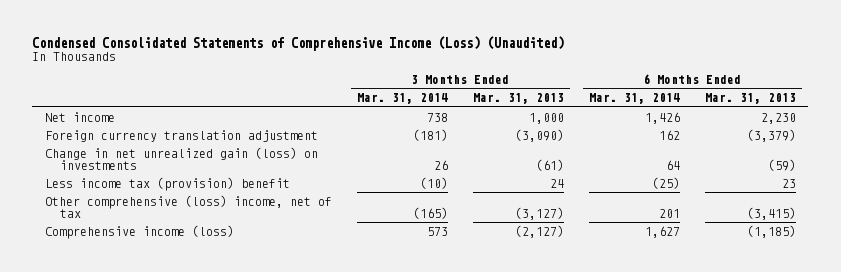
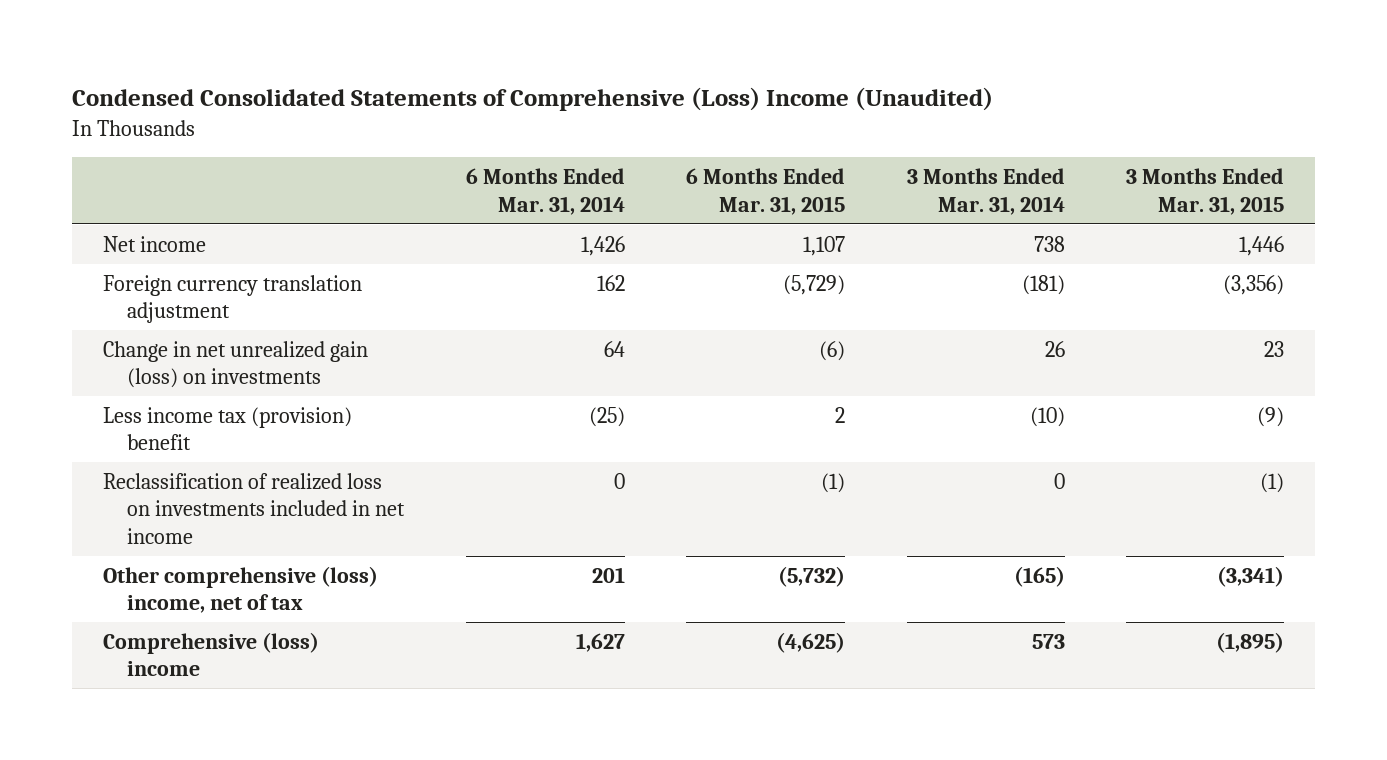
- Condensed Consolidated Statements of Comprehensive Income (Loss) (Unaudited)
+ Condensed Consolidated Statements of Comprehensive (Loss) Income (Unaudited)
- | 3 Months Ended Mar. 31, 2014 | 3 Months Ended Mar. 31, 2013 | 6 Months Ended Mar. 31, 2014 | 6 Months Ended Mar. 31, 2013
+ | 6 Months Ended Mar. 31, 2014 | 6 Months Ended Mar. 31, 2015 | 3 Months Ended Mar. 31, 2014 | 3 Months Ended Mar. 31, 2015
+ Reclassification of realized loss on investments included in net income | 0 | (1) | 0 | (1)
- Comprehensive income (loss) | 573 | (2,127) | 1,627 | (1,185)
+ Comprehensive (loss) income | 1,627 | (4,625) | 573 | (1,895)

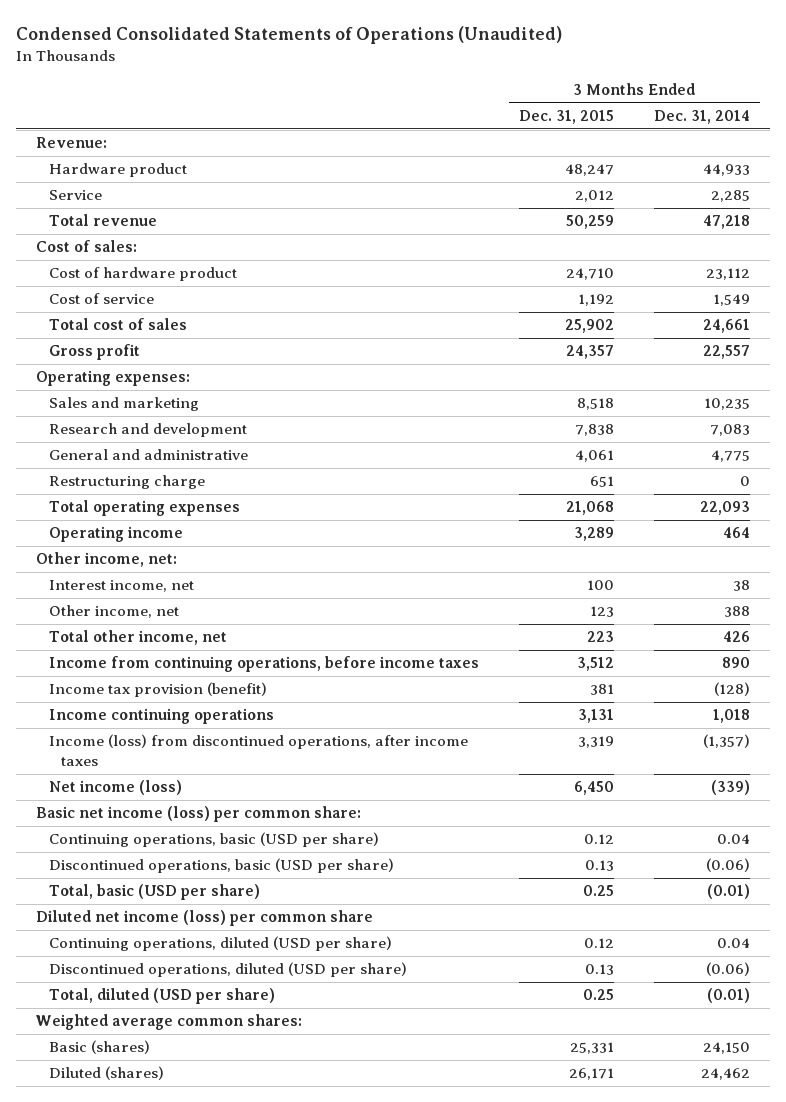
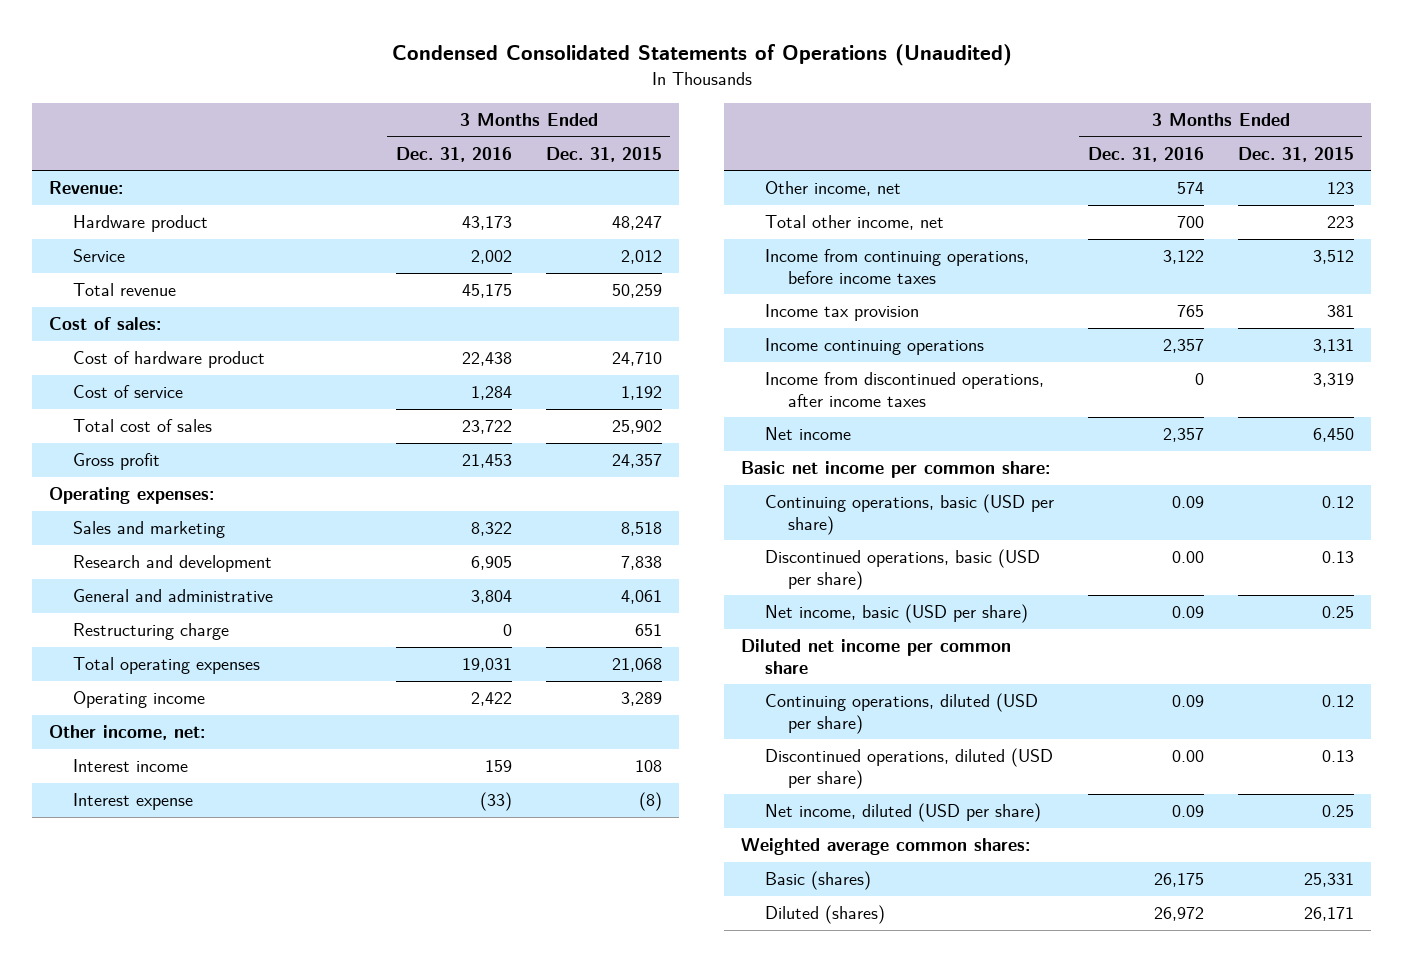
- | 3 Months Ended Dec. 31, 2015 | 3 Months Ended Dec. 31, 2014
+ | 3 Months Ended Dec. 31, 2016 | 3 Months Ended Dec. 31, 2015
- Interest income, net | 100 | 38
+ Interest income | 159 | 108
+ Interest expense | (33) | (8)
- Income tax provision (benefit) | 381 | (128)
+ Income tax provision | 765 | 381
- Income (loss) from discontinued operations, after income taxes | 3,319 | (1,357)
- Net income (loss) | 6,450 | (339)
- Basic net income (loss) per common share:
+ Income from discontinued operations, after income taxes | 0 | 3,319
+ Net income | 2,357 | 6,450
+ Basic net income per common share:
- Total, basic (USD per share) | 0.25 | (0.01)
- Diluted net income (loss) per common share
+ Net income, basic (USD per share) | 0.09 | 0.25
+ Diluted net income per common share
- Total, diluted (USD per share) | 0.25 | (0.01)
+ Net income, diluted (USD per share) | 0.09 | 0.25

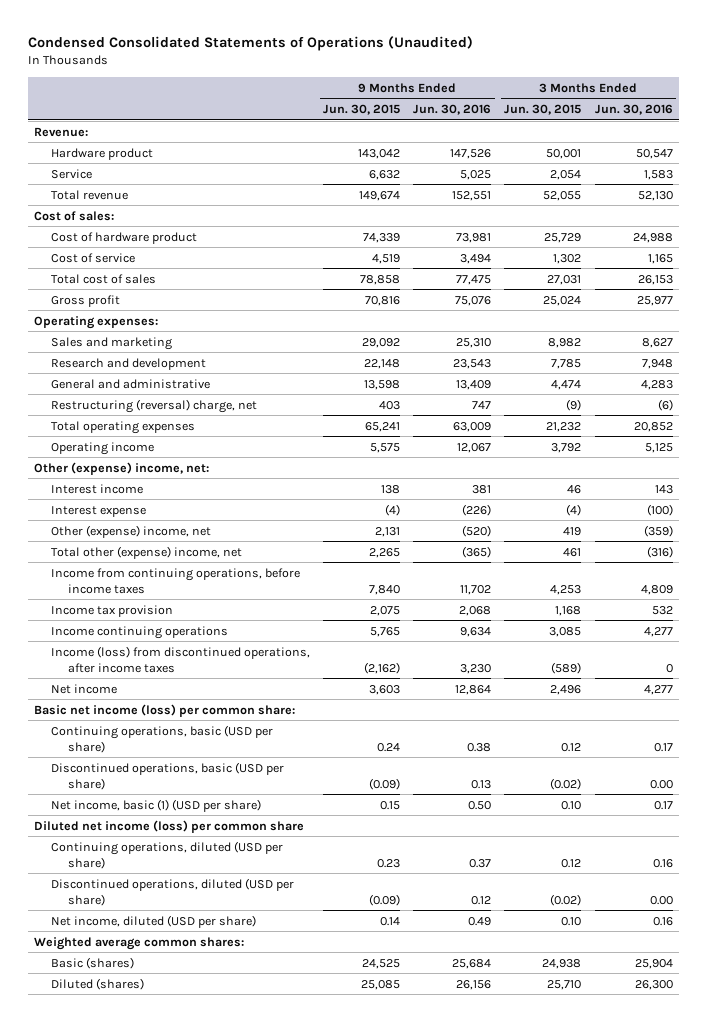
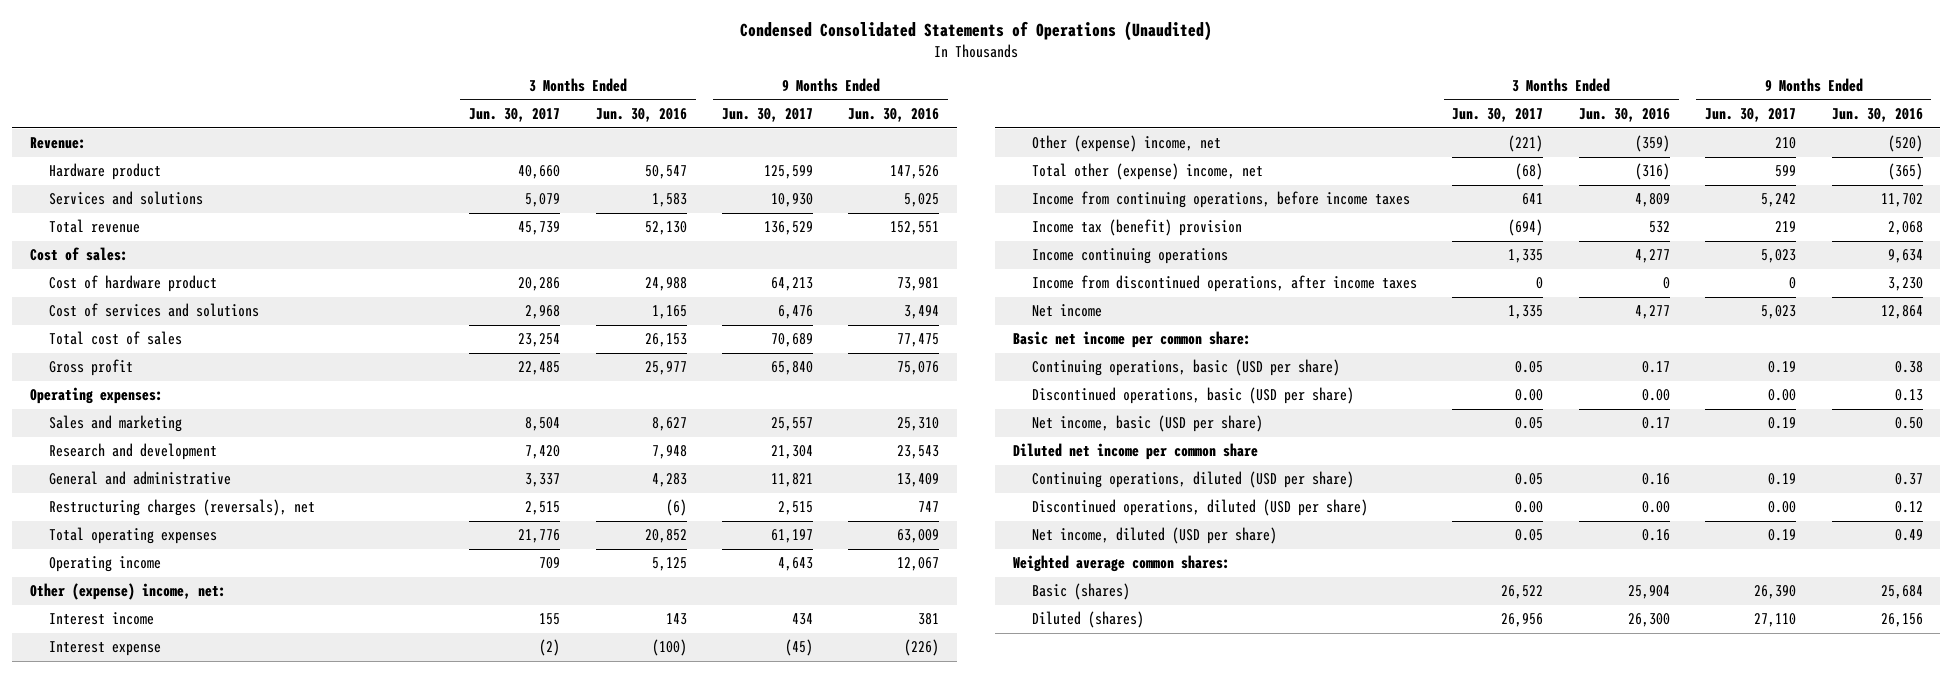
- | 9 Months Ended Jun. 30, 2015 | 9 Months Ended Jun. 30, 2016 | 3 Months Ended Jun. 30, 2015 | 3 Months Ended Jun. 30, 2016
+ | 3 Months Ended Jun. 30, 2017 | 3 Months Ended Jun. 30, 2016 | 9 Months Ended Jun. 30, 2017 | 9 Months Ended Jun. 30, 2016
- Service | 6,632 | 5,025 | 2,054 | 1,583
+ Services and solutions | 5,079 | 1,583 | 10,930 | 5,025
- Cost of service | 4,519 | 3,494 | 1,302 | 1,165
+ Cost of services and solutions | 2,968 | 1,165 | 6,476 | 3,494
- Restructuring (reversal) charge, net | 403 | 747 | (9) | (6)
+ Restructuring charges (reversals), net | 2,515 | (6) | 2,515 | 747
- Income tax provision | 2,075 | 2,068 | 1,168 | 532
+ Income tax (benefit) provision | (694) | 532 | 219 | 2,068
- Income (loss) from discontinued operations, after income taxes | (2,162) | 3,230 | (589) | 0
+ Income from discontinued operations, after income taxes | 0 | 0 | 0 | 3,230
- Basic net income (loss) per common share:
+ Basic net income per common share:
- Net income, basic (1) (USD per share) | 0.15 | 0.50 | 0.10 | 0.17
- Diluted net income (loss) per common share
+ Net income, basic (USD per share) | 0.05 | 0.17 | 0.19 | 0.50
+ Diluted net income per common share

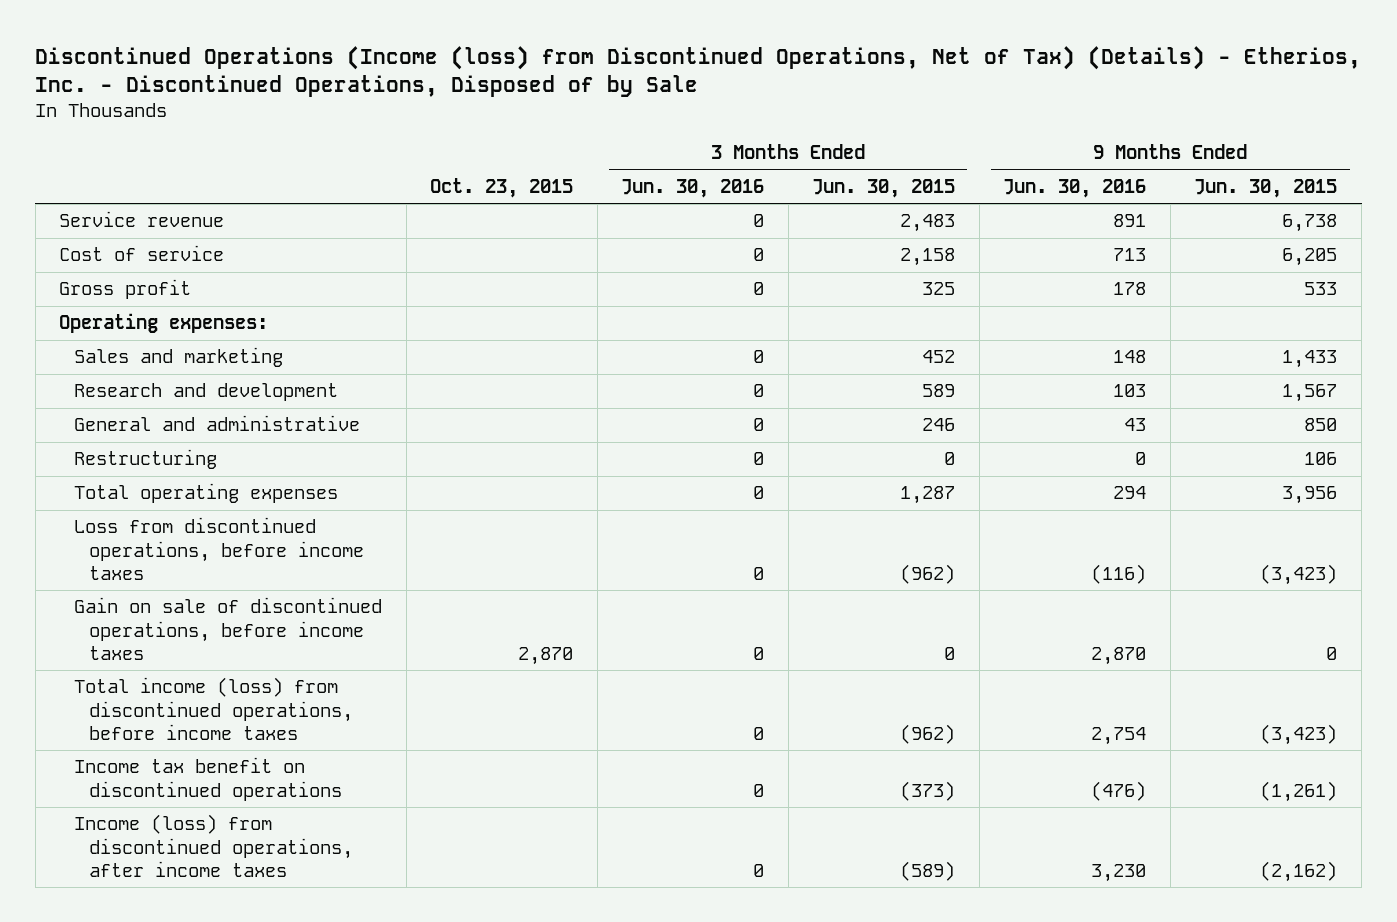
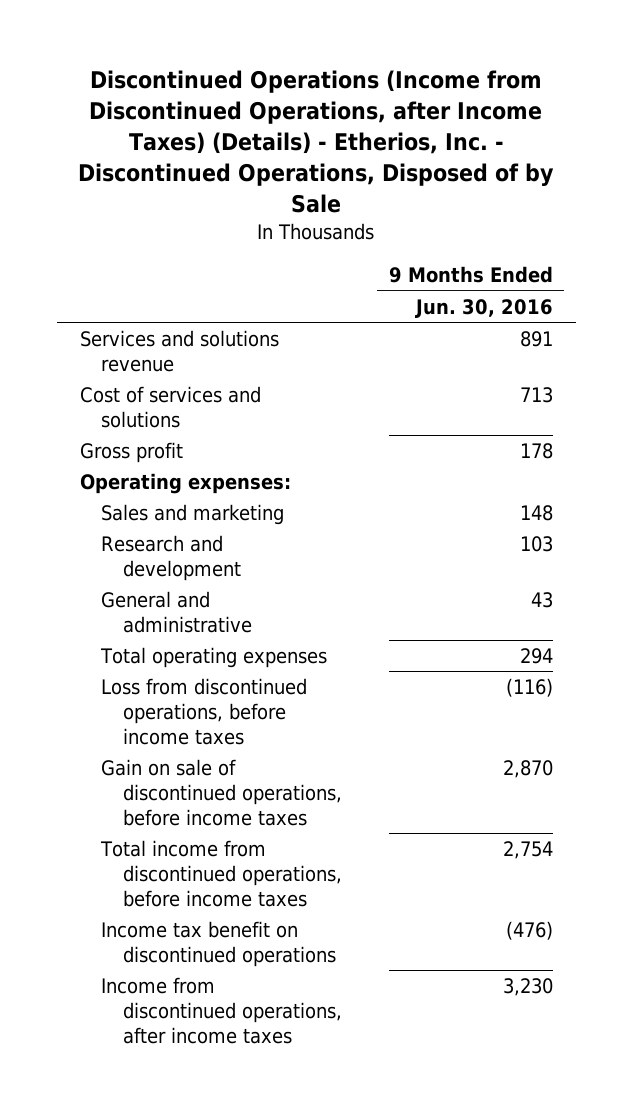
- Discontinued Operations (Income (loss) from Discontinued Operations, Net of Tax) (Details) - Etherios, Inc. - Discontinued Operations, Disposed of by Sale
+ Discontinued Operations (Income from Discontinued Operations, after Income Taxes) (Details) - Etherios, Inc. - Discontinued Operations, Disposed of by Sale
- | Oct. 23, 2015 | 3 Months Ended Jun. 30, 2016 | 3 Months Ended Jun. 30, 2015 | 9 Months Ended Jun. 30, 2016 | 9 Months Ended Jun. 30, 2015
+ | 9 Months Ended Jun. 30, 2016
- Service revenue | | 0 | 2,483 | 891 | 6,738
- Cost of service | | 0 | 2,158 | 713 | 6,205
+ Services and solutions revenue | 891
+ Cost of services and solutions | 713
- Restructuring | | 0 | 0 | 0 | 106
- Total income (loss) from discontinued operations, before income taxes | | 0 | (962) | 2,754 | (3,423)
+ Total income from discontinued operations, before income taxes | 2,754
- Income (loss) from discontinued operations, after income taxes | | 0 | (589) | 3,230 | (2,162)
+ Income from discontinued operations, after income taxes | 3,230

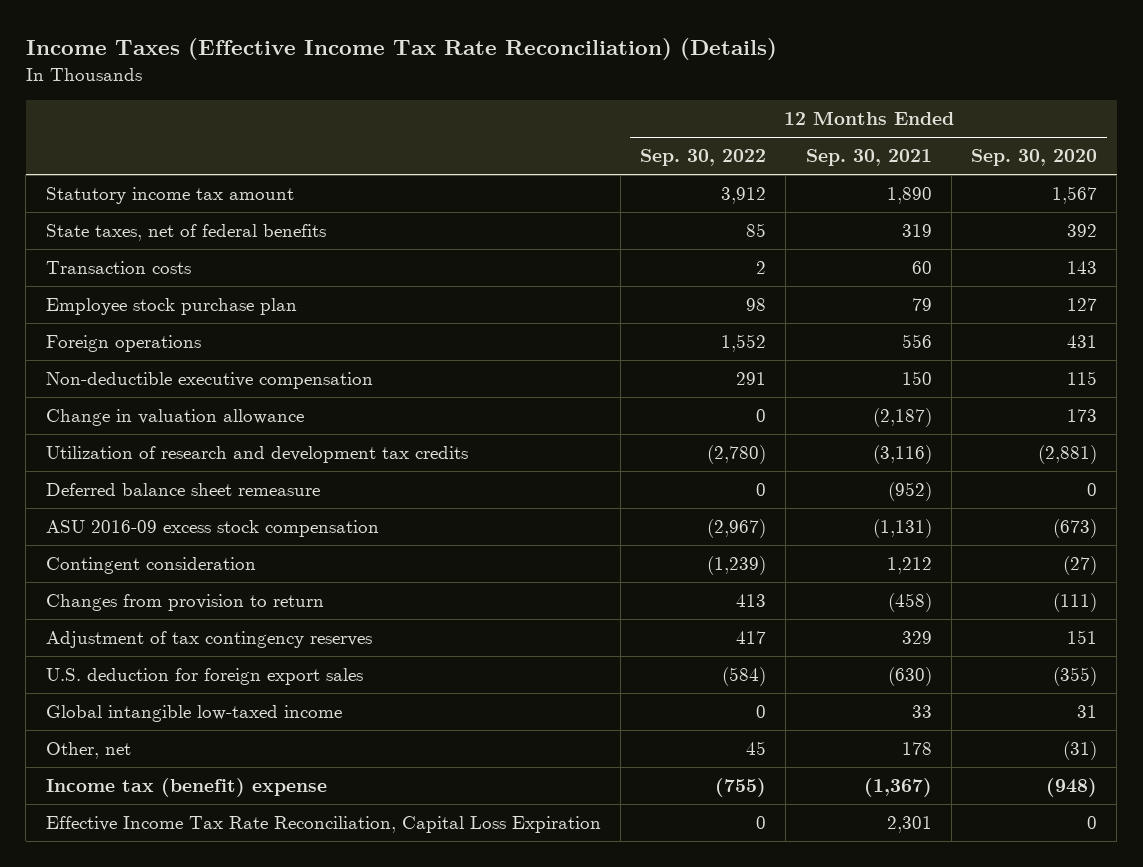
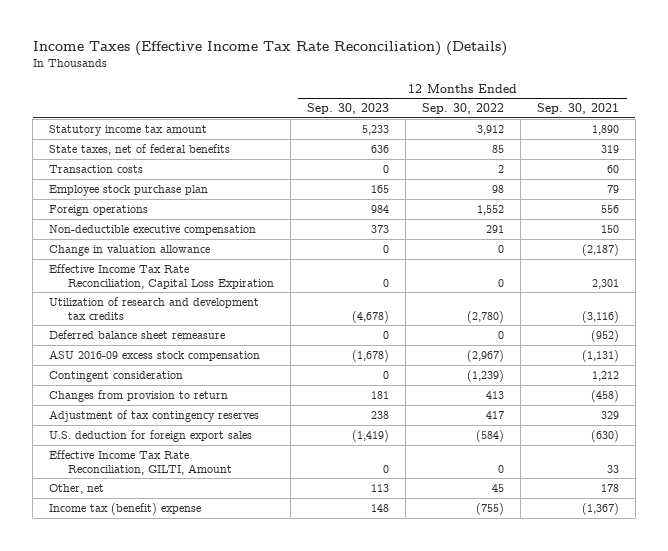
- | 12 Months Ended Sep. 30, 2022 | 12 Months Ended Sep. 30, 2021 | 12 Months Ended Sep. 30, 2020
+ | 12 Months Ended Sep. 30, 2023 | 12 Months Ended Sep. 30, 2022 | 12 Months Ended Sep. 30, 2021
moved up: Effective Income Tax Rate Reconciliation, Capital Loss Expiration | 0 | 0 | 2,301
- Global intangible low-taxed income | 0 | 33 | 31
+ Effective Income Tax Rate Reconciliation, GILTI, Amount | 0 | 0 | 33

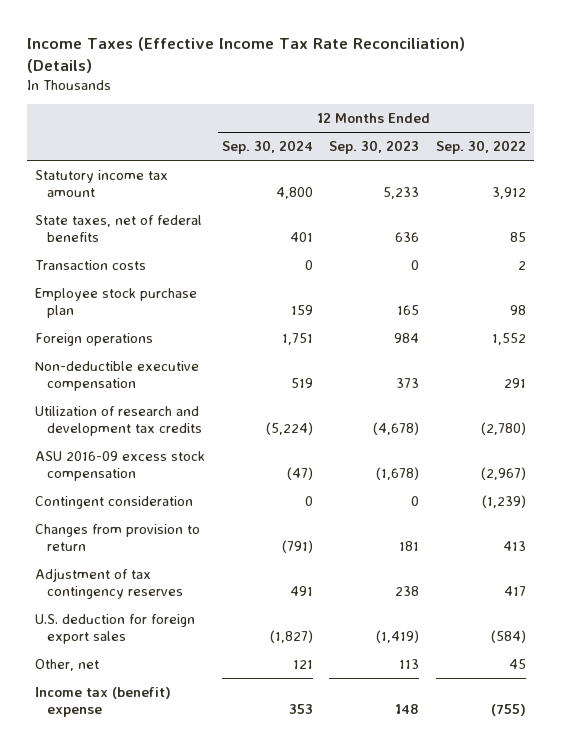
- | 12 Months Ended Sep. 30, 2023 | 12 Months Ended Sep. 30, 2022 | 12 Months Ended Sep. 30, 2021
+ | 12 Months Ended Sep. 30, 2024 | 12 Months Ended Sep. 30, 2023 | 12 Months Ended Sep. 30, 2022
- Change in valuation allowance | 0 | 0 | (2,187)
- Effective Income Tax Rate Reconciliation, Capital Loss Expiration | 0 | 0 | 2,301
- Deferred balance sheet remeasure | 0 | 0 | (952)
- Effective Income Tax Rate Reconciliation, GILTI, Amount | 0 | 0 | 33

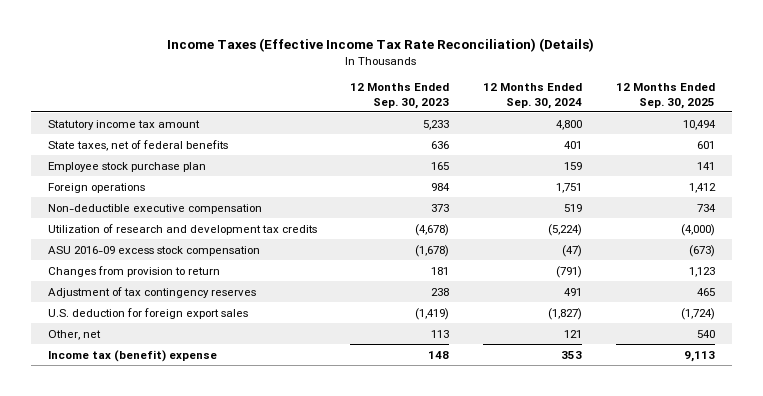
- | 12 Months Ended Sep. 30, 2024 | 12 Months Ended Sep. 30, 2023 | 12 Months Ended Sep. 30, 2022
+ | 12 Months Ended Sep. 30, 2023 | 12 Months Ended Sep. 30, 2024 | 12 Months Ended Sep. 30, 2025
- Transaction costs | 0 | 0 | 2
- Contingent consideration | 0 | 0 | (1,239)

